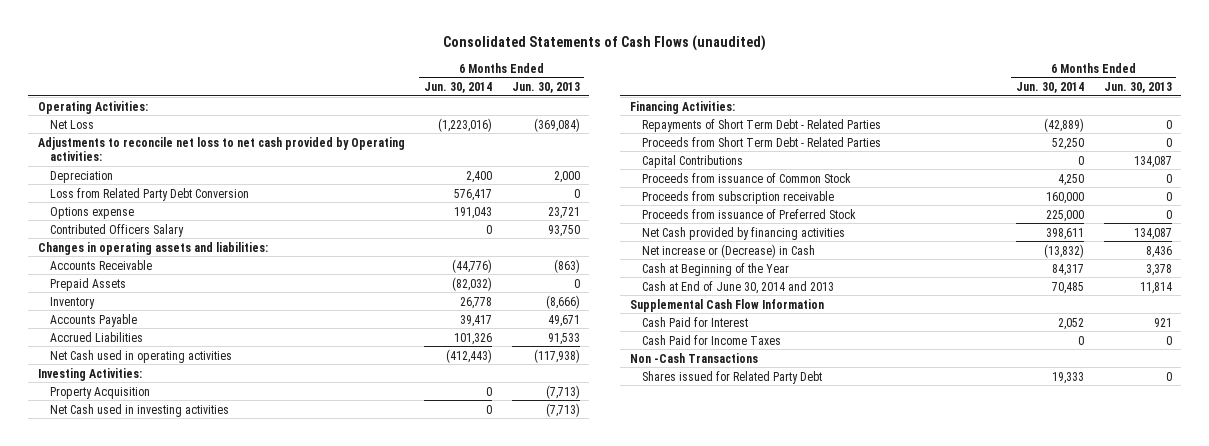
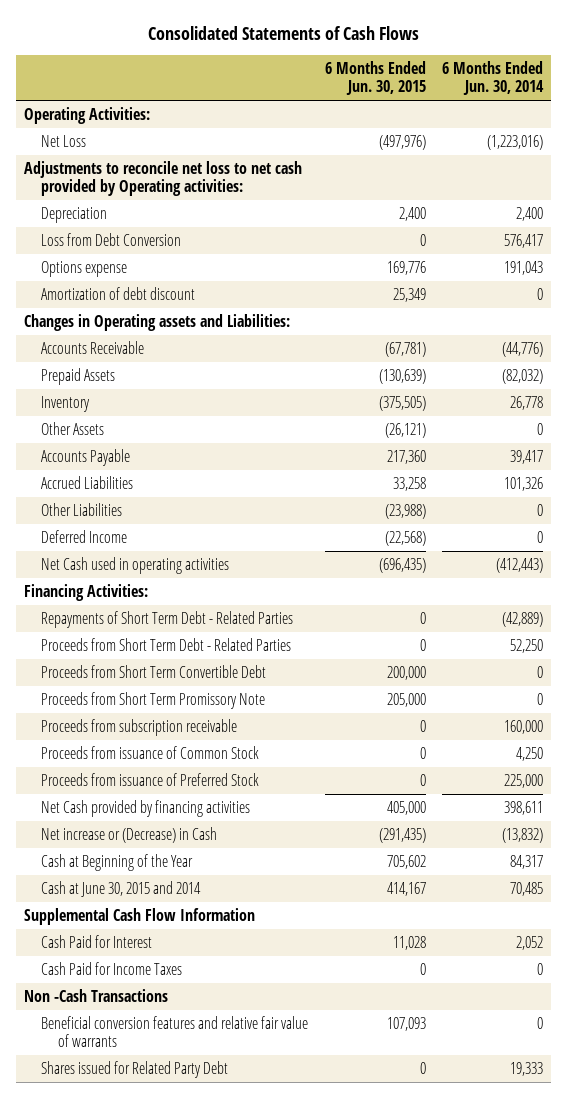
- Consolidated Statements of Cash Flows (unaudited)
+ Consolidated Statements of Cash Flows
- | 6 Months Ended Jun. 30, 2014 | 6 Months Ended Jun. 30, 2013
+ | 6 Months Ended Jun. 30, 2015 | 6 Months Ended Jun. 30, 2014
- Loss from Related Party Debt Conversion | 576,417 | 0
+ Loss from Debt Conversion | 0 | 576,417
- Contributed Officers Salary | 0 | 93,750
- Changes in operating assets and liabilities:
+ Amortization of debt discount | 25,349 | 0
+ Changes in Operating assets and Liabilities:
+ Other Assets | (26,121) | 0
+ Other Liabilities | (23,988) | 0
+ Deferred Income | (22,568) | 0
- Investing Activities:
- Property Acquisition | 0 | (7,713)
- Net Cash used in investing activities | 0 | (7,713)
- Capital Contributions | 0 | 134,087
+ Proceeds from Short Term Convertible Debt | 200,000 | 0
+ Proceeds from Short Term Promissory Note | 205,000 | 0
moved down: Proceeds from issuance of Common Stock | 0 | 4,250
- Cash at End of June 30, 2014 and 2013 | 70,485 | 11,814
+ Cash at June 30, 2015 and 2014 | 414,167 | 70,485
+ Beneficial conversion features and relative fair value of warrants | 107,093 | 0

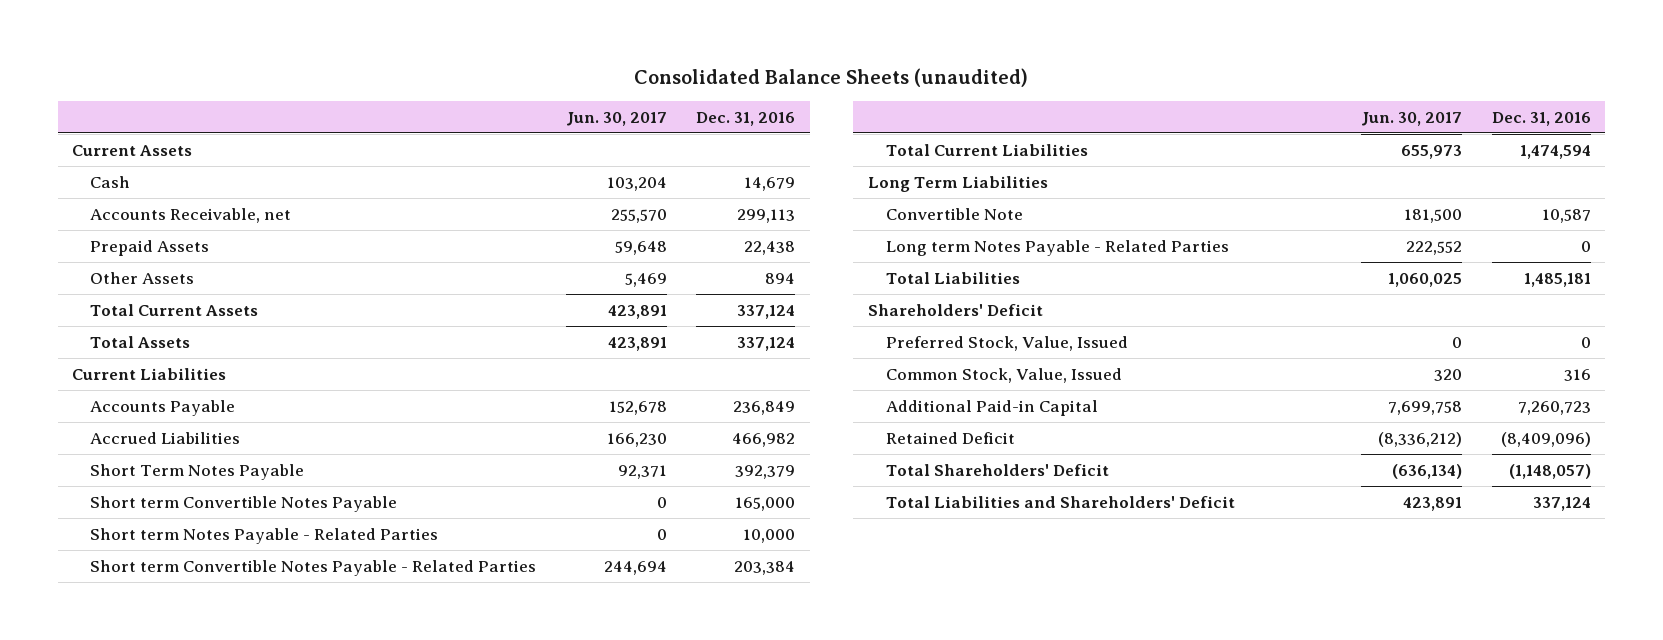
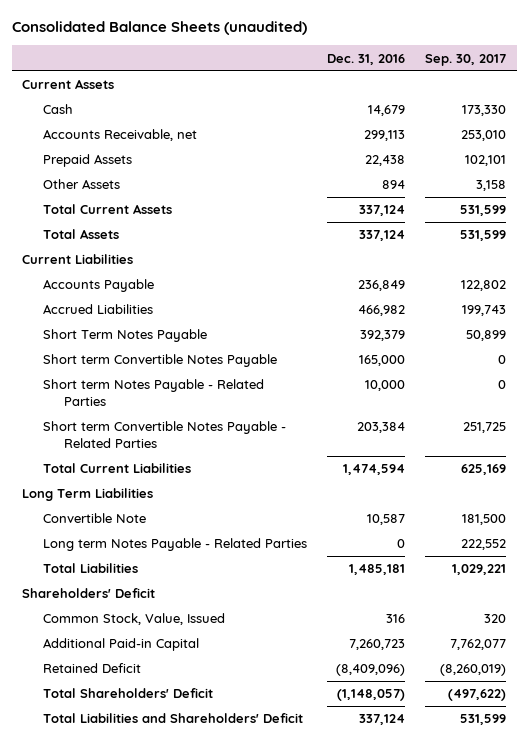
- | Jun. 30, 2017 | Dec. 31, 2016
+ | Dec. 31, 2016 | Sep. 30, 2017
- Preferred Stock, Value, Issued | 0 | 0

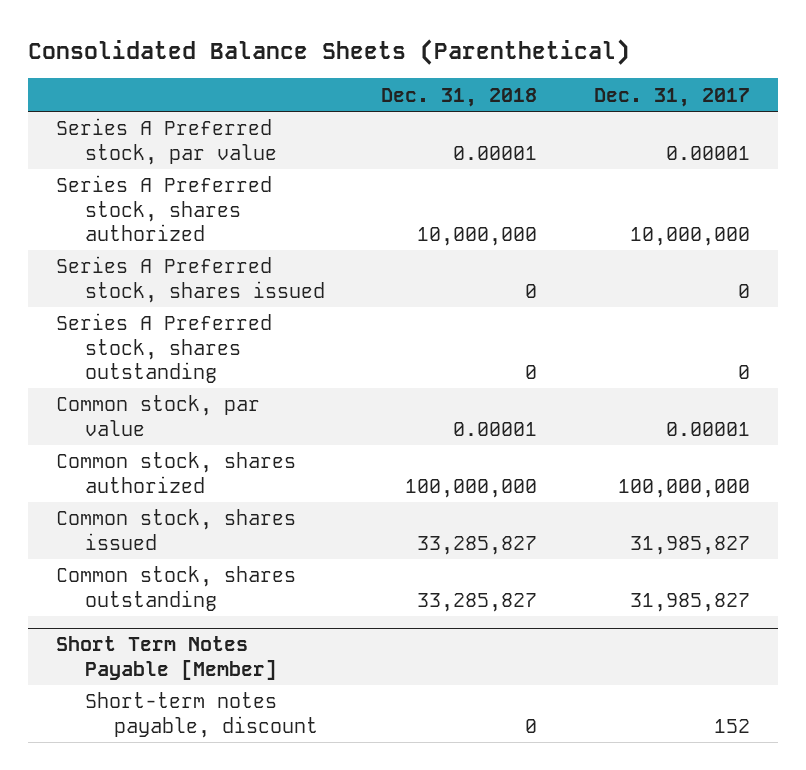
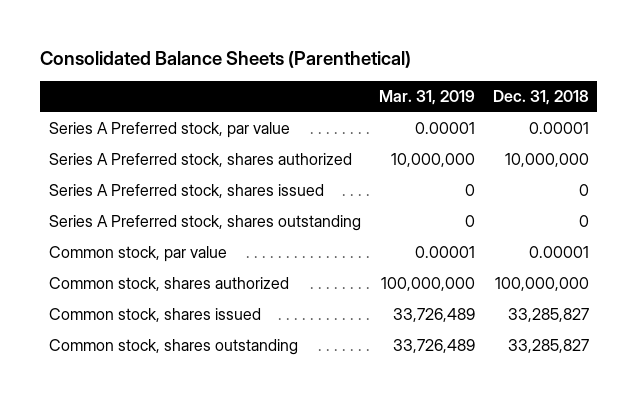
- | Dec. 31, 2018 | Dec. 31, 2017
+ | Mar. 31, 2019 | Dec. 31, 2018
- Short Term Notes Payable [Member]
- Short-term notes payable, discount | 0 | 152

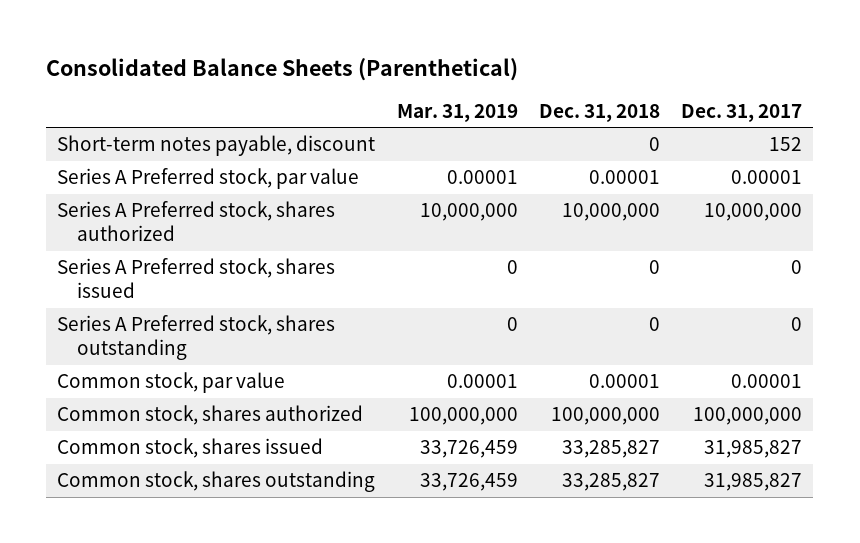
- | Mar. 31, 2019 | Dec. 31, 2018
+ | Mar. 31, 2019 | Dec. 31, 2018 | Dec. 31, 2017
+ Short-term notes payable, discount | | 0 | 152
- Common stock, shares issued | 33,726,489 | 33,285,827
- Common stock, shares outstanding | 33,726,489 | 33,285,827
+ Common stock, shares issued | 33,726,459 | 33,285,827 | 31,985,827
+ Common stock, shares outstanding | 33,726,459 | 33,285,827 | 31,985,827

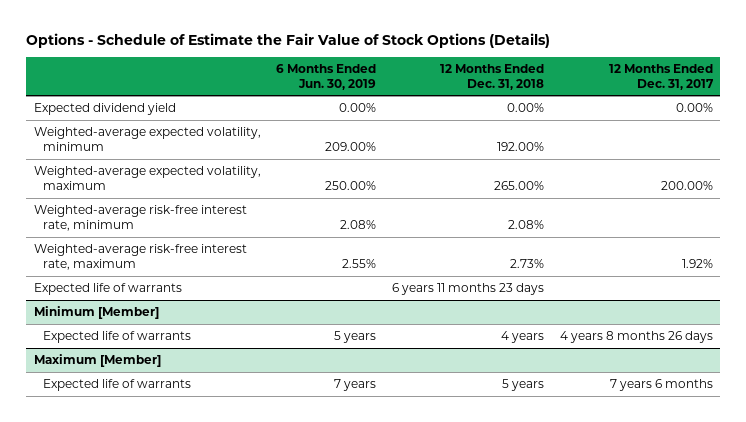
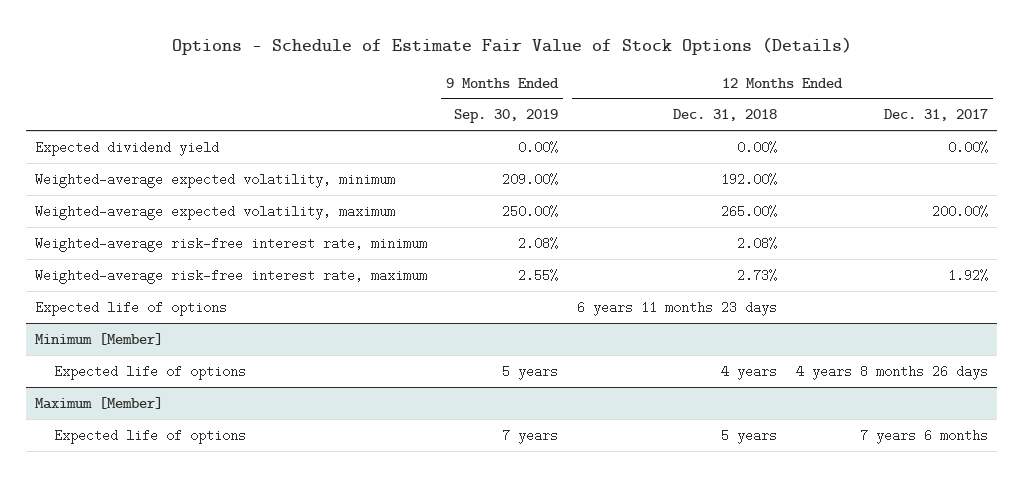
- Options - Schedule of Estimate the Fair Value of Stock Options (Details)
+ Options - Schedule of Estimate Fair Value of Stock Options (Details)
- | 6 Months Ended Jun. 30, 2019 | 12 Months Ended Dec. 31, 2018 | 12 Months Ended Dec. 31, 2017
+ | 9 Months Ended Sep. 30, 2019 | 12 Months Ended Dec. 31, 2018 | 12 Months Ended Dec. 31, 2017
- Expected life of warrants | | 6 years 11 months 23 days |
+ Expected life of options | | 6 years 11 months 23 days |
@ Minimum [Member]
- Expected life of warrants | 5 years | 4 years | 4 years 8 months 26 days
+ Expected life of options | 5 years | 4 years | 4 years 8 months 26 days
@ Maximum [Member]
- Expected life of warrants | 7 years | 5 years | 7 years 6 months
+ Expected life of options | 7 years | 5 years | 7 years 6 months

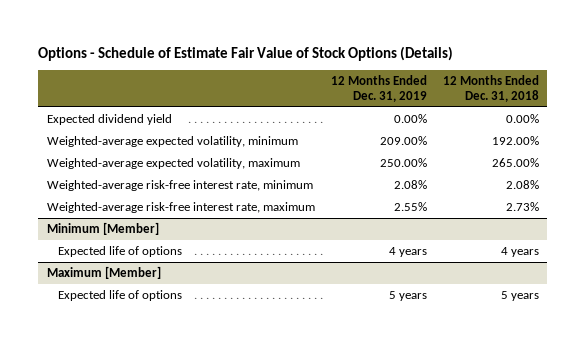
- | 9 Months Ended Sep. 30, 2019 | 12 Months Ended Dec. 31, 2018 | 12 Months Ended Dec. 31, 2017
+ | 12 Months Ended Dec. 31, 2019 | 12 Months Ended Dec. 31, 2018
- Expected life of options | | 6 years 11 months 23 days |

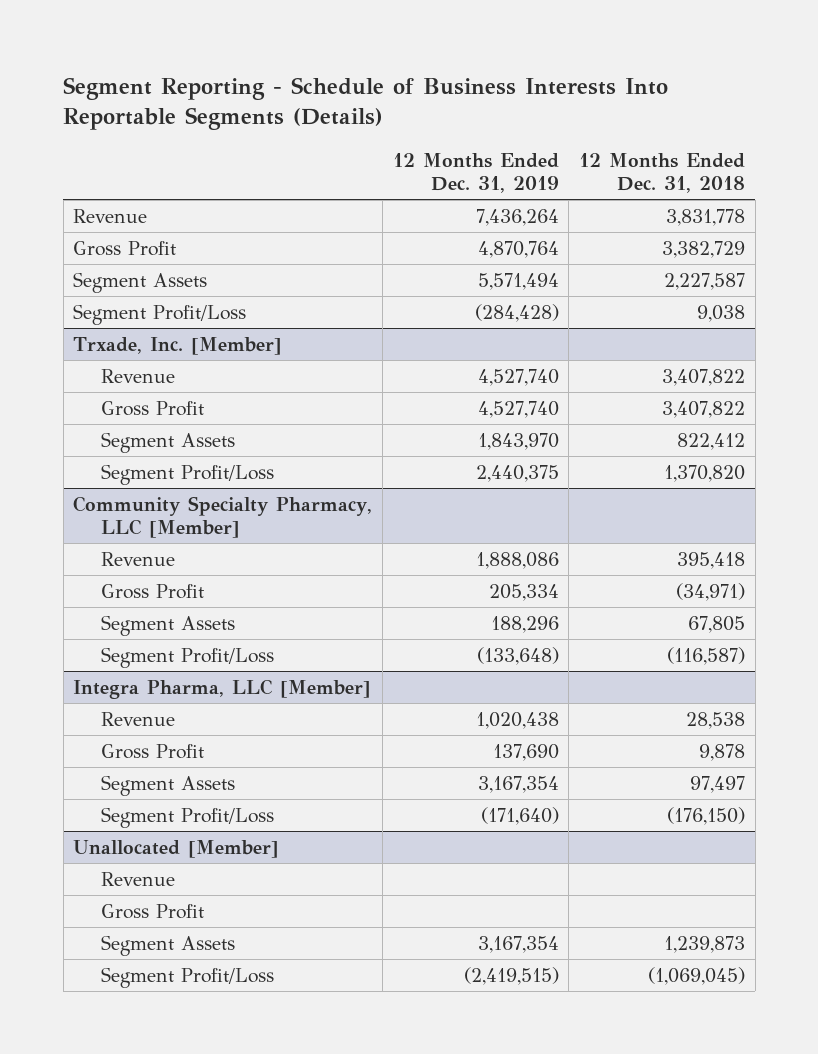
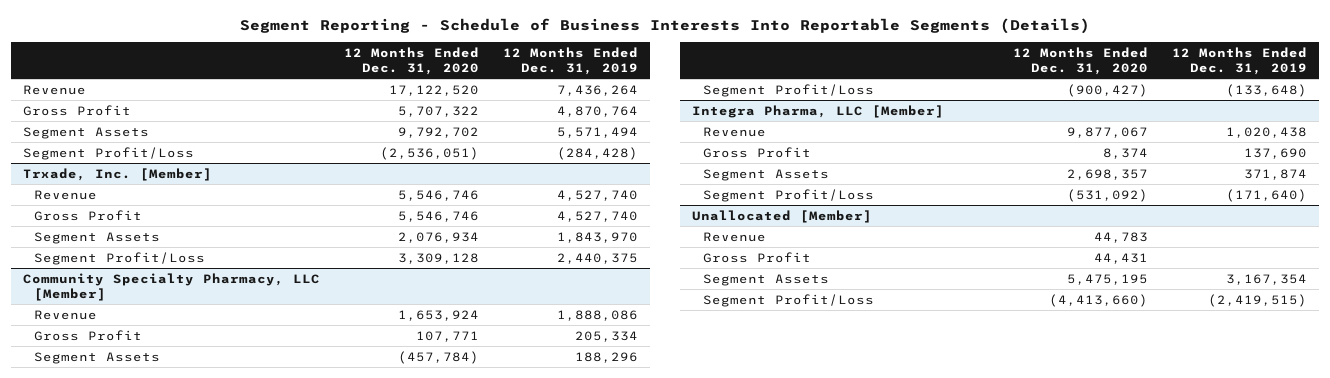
- | 12 Months Ended Dec. 31, 2019 | 12 Months Ended Dec. 31, 2018
+ | 12 Months Ended Dec. 31, 2020 | 12 Months Ended Dec. 31, 2019
@ Integra Pharma, LLC [Member]
- Segment Assets | 3,167,354 | 97,497
+ Segment Assets | 2,698,357 | 371,874

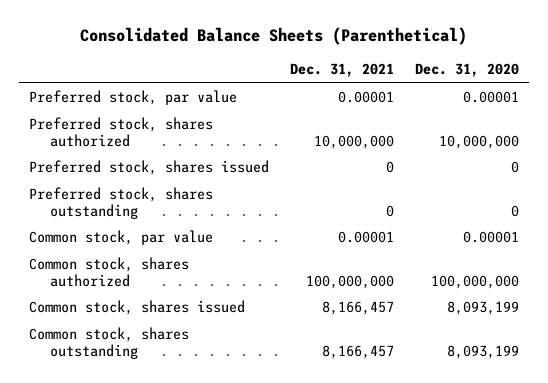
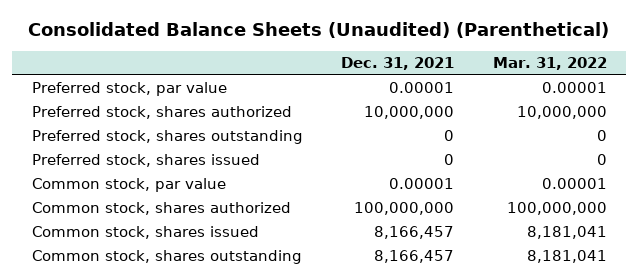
- Consolidated Balance Sheets (Parenthetical)
+ Consolidated Balance Sheets (Unaudited) (Parenthetical)
- | Dec. 31, 2021 | Dec. 31, 2020
+ | Dec. 31, 2021 | Mar. 31, 2022
moved down: Preferred stock, shares issued | 0 | 0

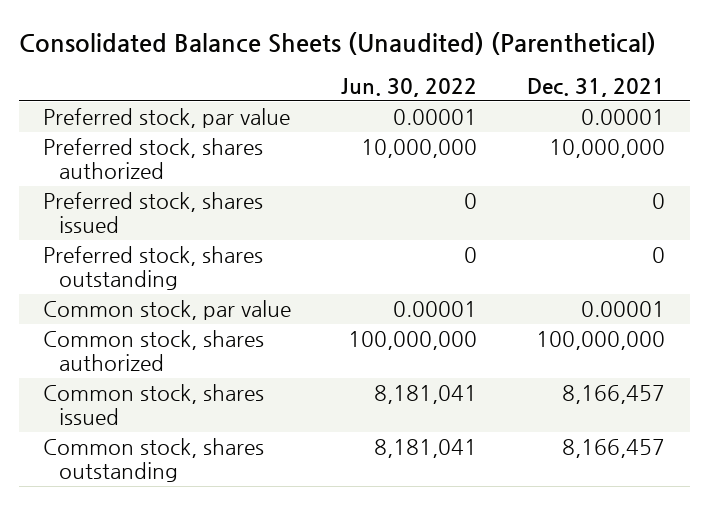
- | Dec. 31, 2021 | Mar. 31, 2022
+ | Jun. 30, 2022 | Dec. 31, 2021
moved down: Preferred stock, shares outstanding | 0 | 0

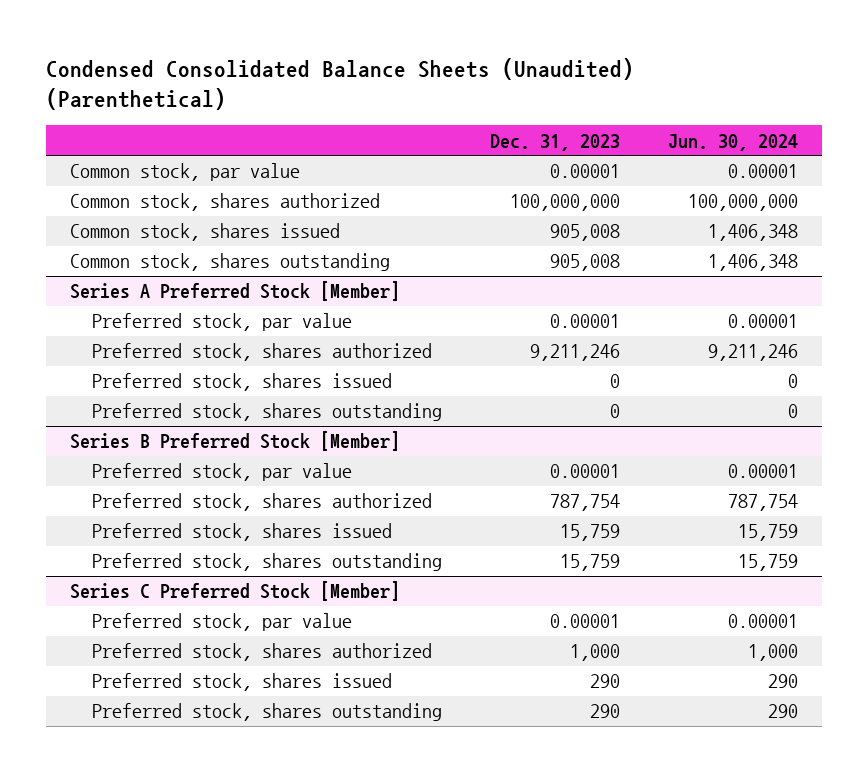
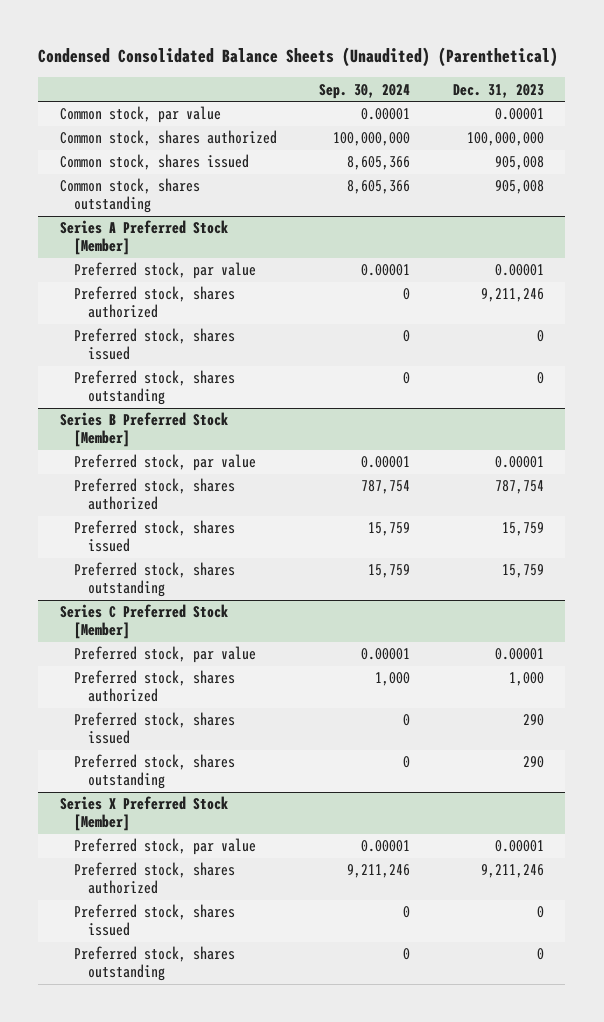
- | Dec. 31, 2023 | Jun. 30, 2024
+ | Sep. 30, 2024 | Dec. 31, 2023
+ Series X Preferred Stock [Member]
+ Preferred stock, par value | 0.00001 | 0.00001
+ Preferred stock, shares authorized | 9,211,246 | 9,211,246
+ Preferred stock, shares issued | 0 | 0
+ Preferred stock, shares outstanding | 0 | 0

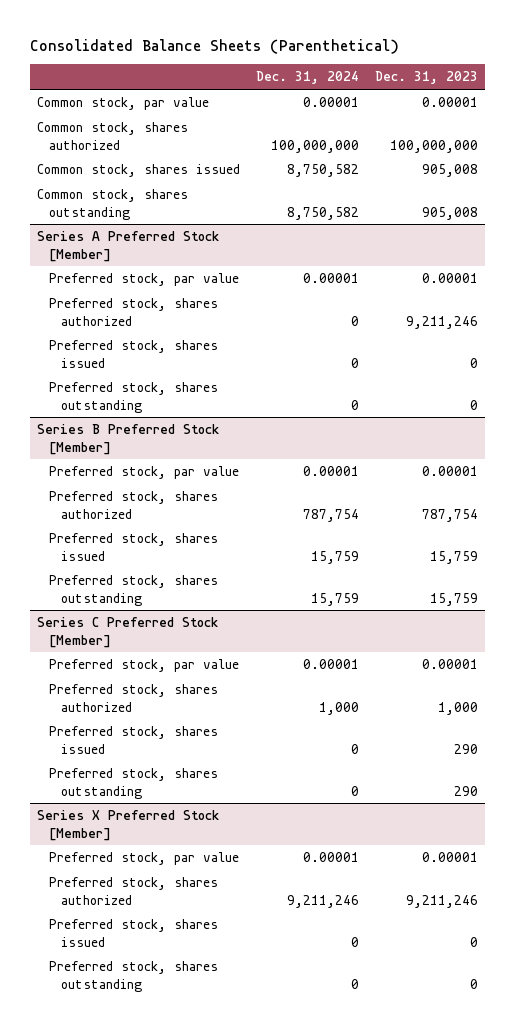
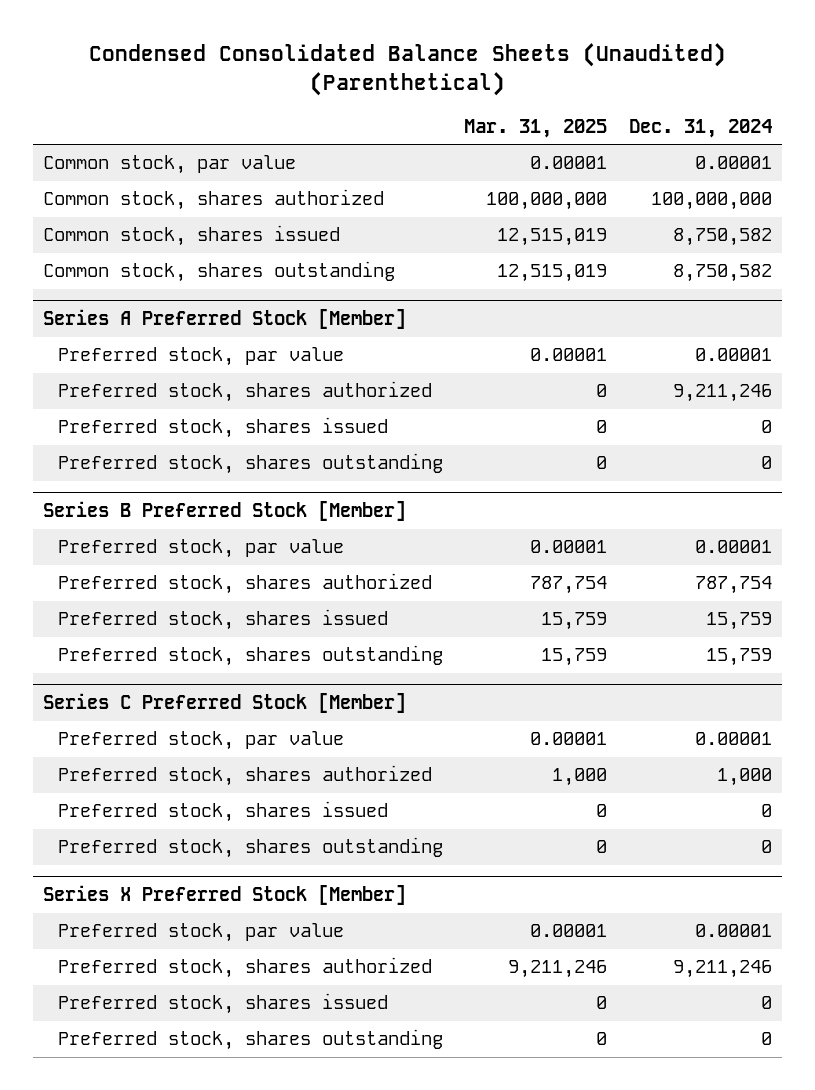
- Consolidated Balance Sheets (Parenthetical)
+ Condensed Consolidated Balance Sheets (Unaudited) (Parenthetical)
- | Dec. 31, 2024 | Dec. 31, 2023
+ | Mar. 31, 2025 | Dec. 31, 2024
@ Series A Preferred Stock [Member]
- Preferred stock, shares authorized | 0 | 9,211,246
+ Preferred stock, shares authorized | 0 | 9,211,246

